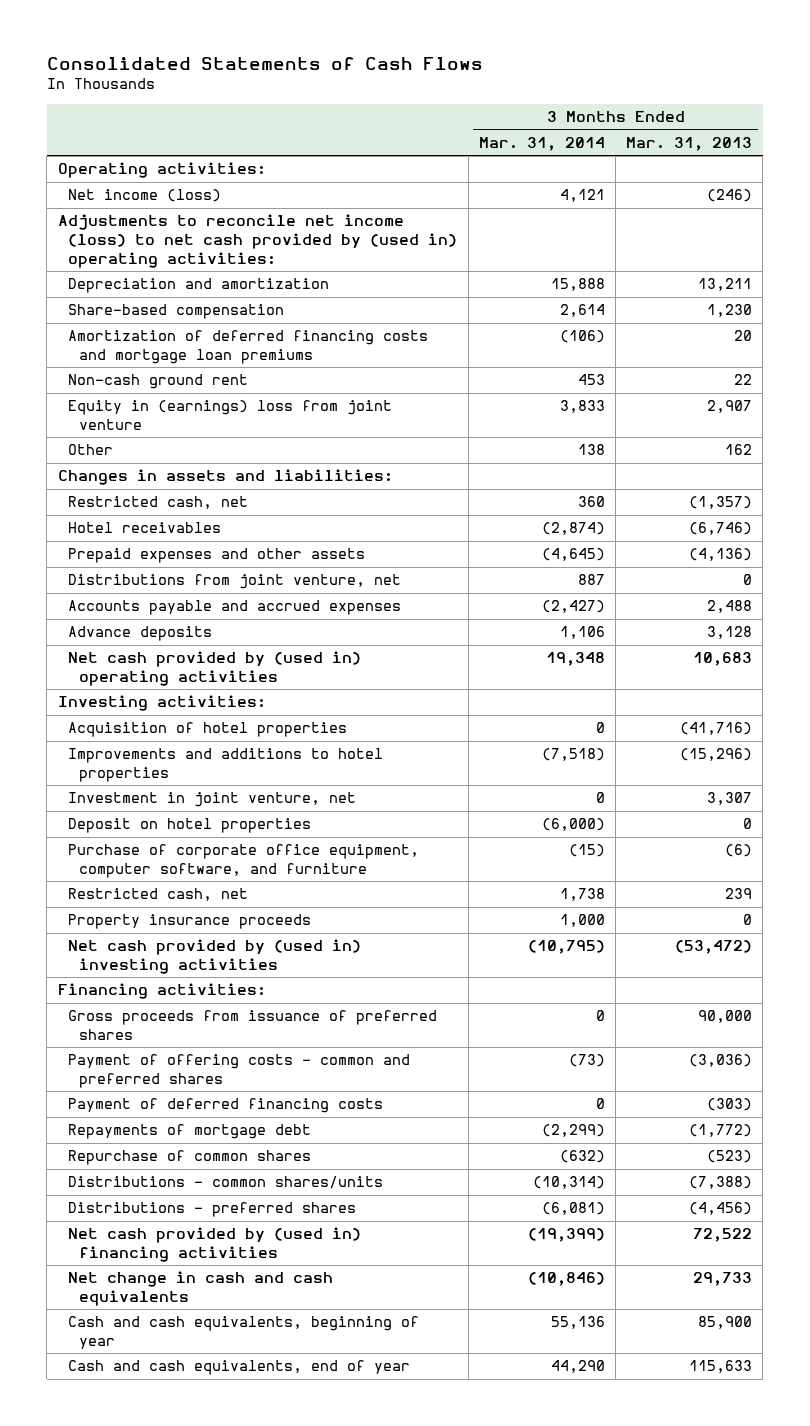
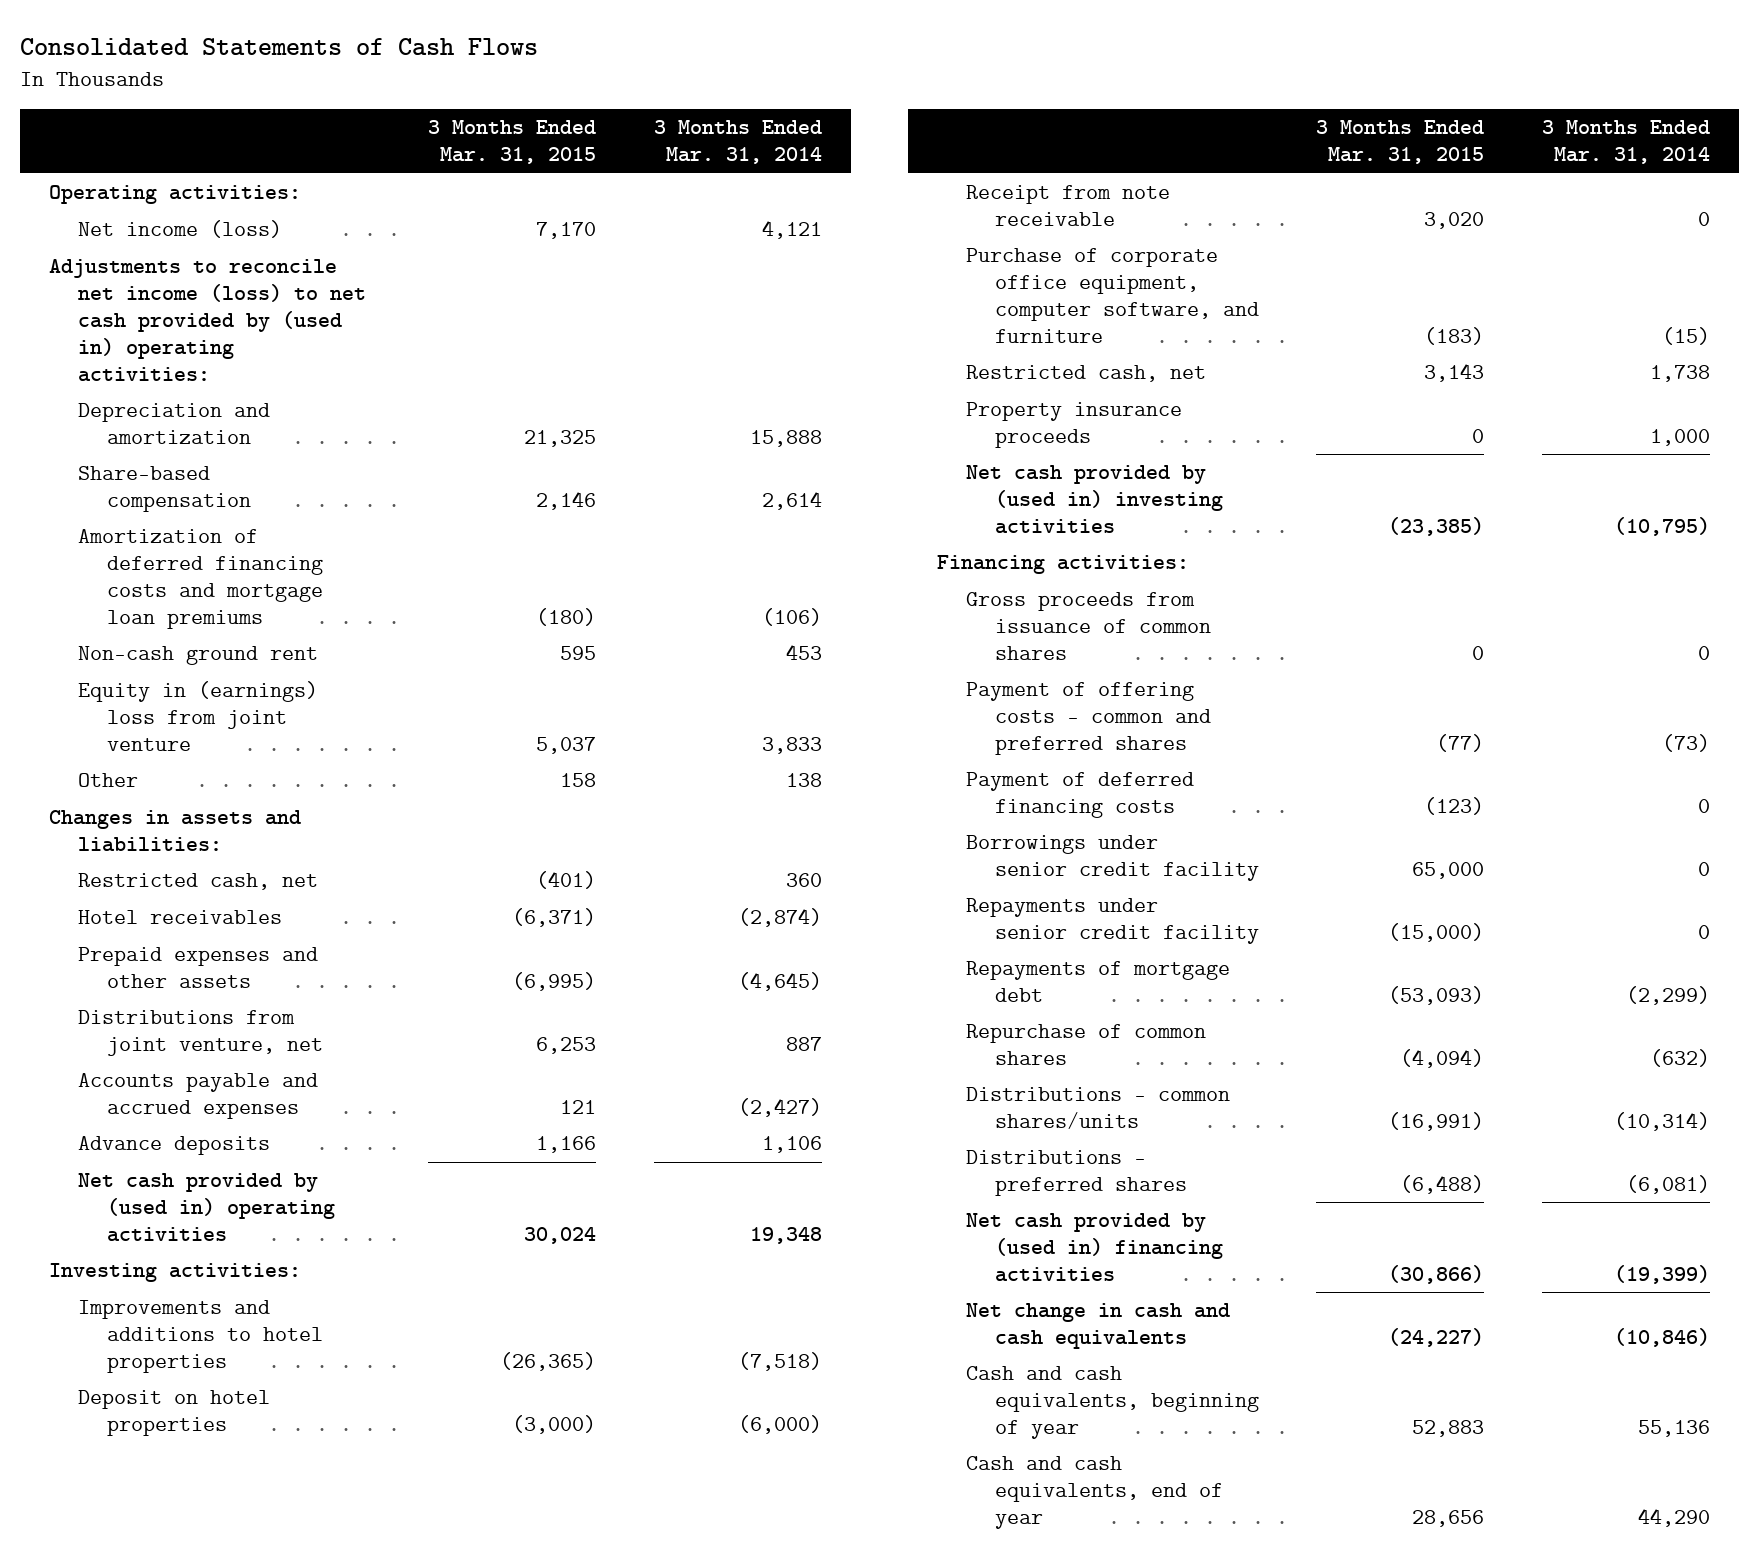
- | 3 Months Ended Mar. 31, 2014 | 3 Months Ended Mar. 31, 2013
+ | 3 Months Ended Mar. 31, 2015 | 3 Months Ended Mar. 31, 2014
- Acquisition of hotel properties | 0 | (41,716)
- Investment in joint venture, net | 0 | 3,307
+ Receipt from note receivable | 3,020 | 0
- Gross proceeds from issuance of preferred shares | 0 | 90,000
+ Gross proceeds from issuance of common shares | 0 | 0
+ Borrowings under senior credit facility | 65,000 | 0
+ Repayments under senior credit facility | (15,000) | 0

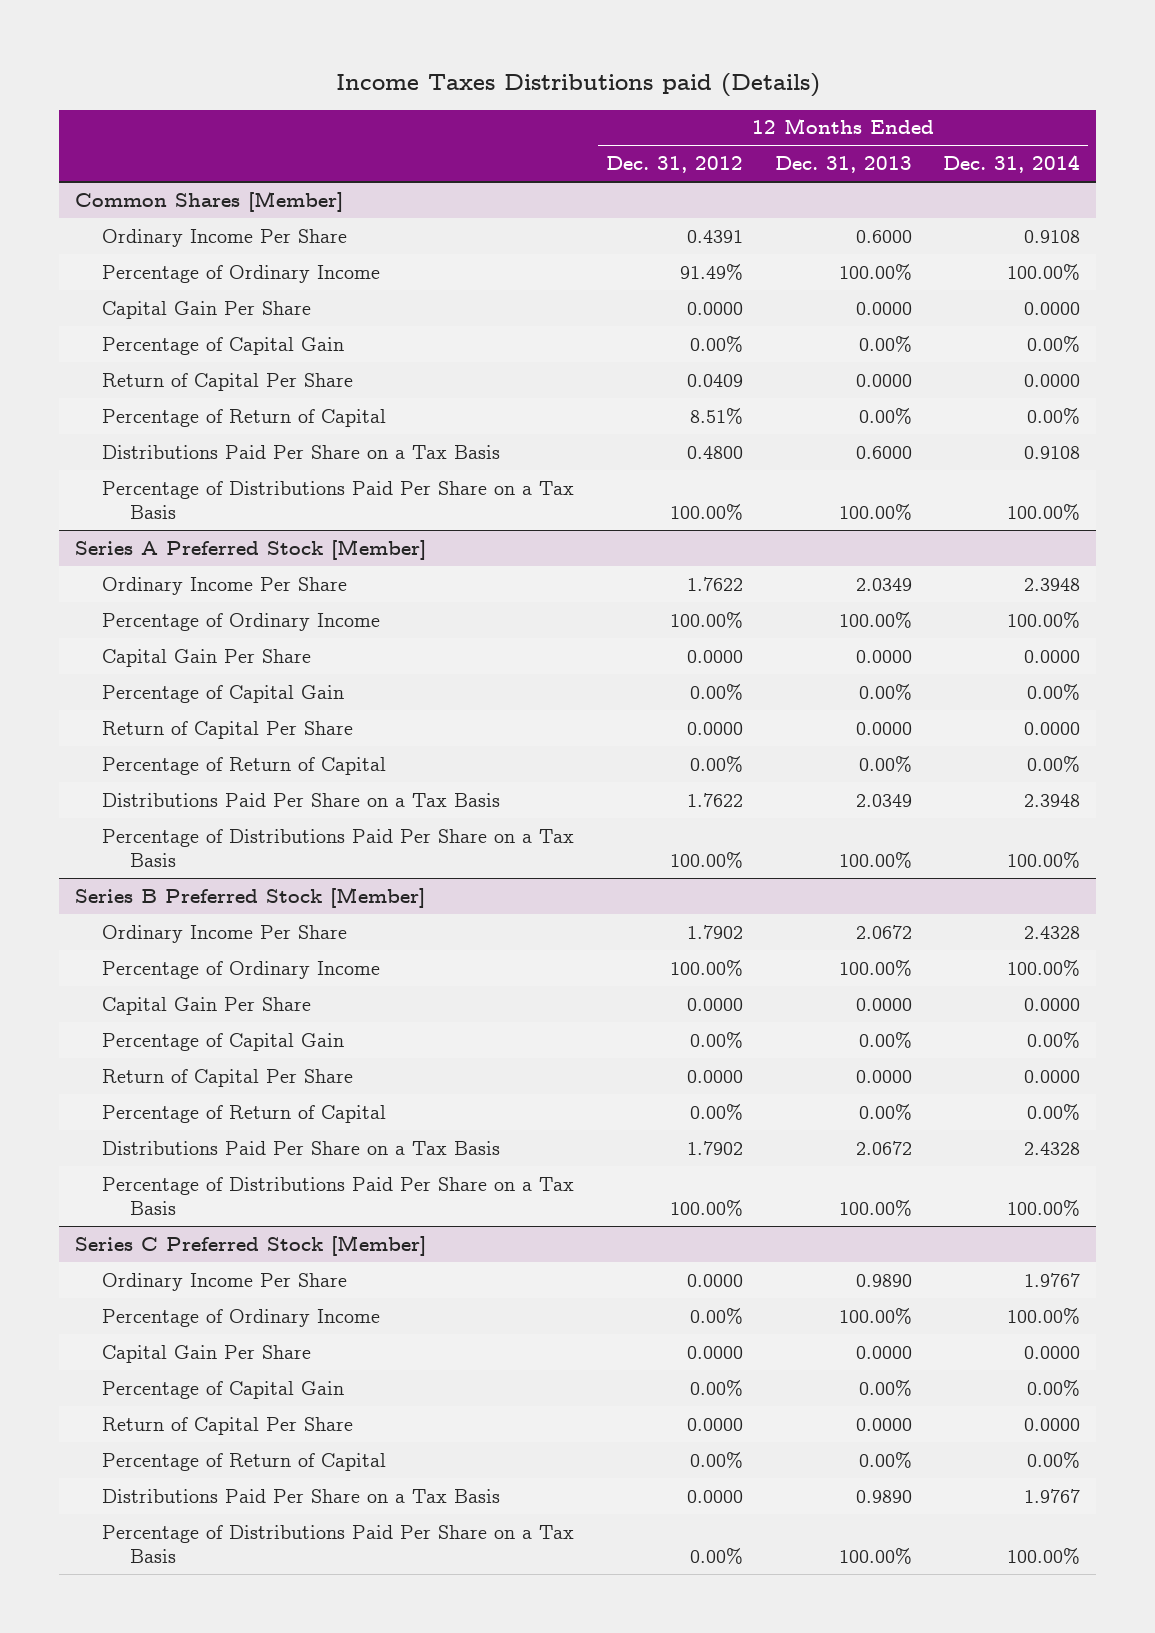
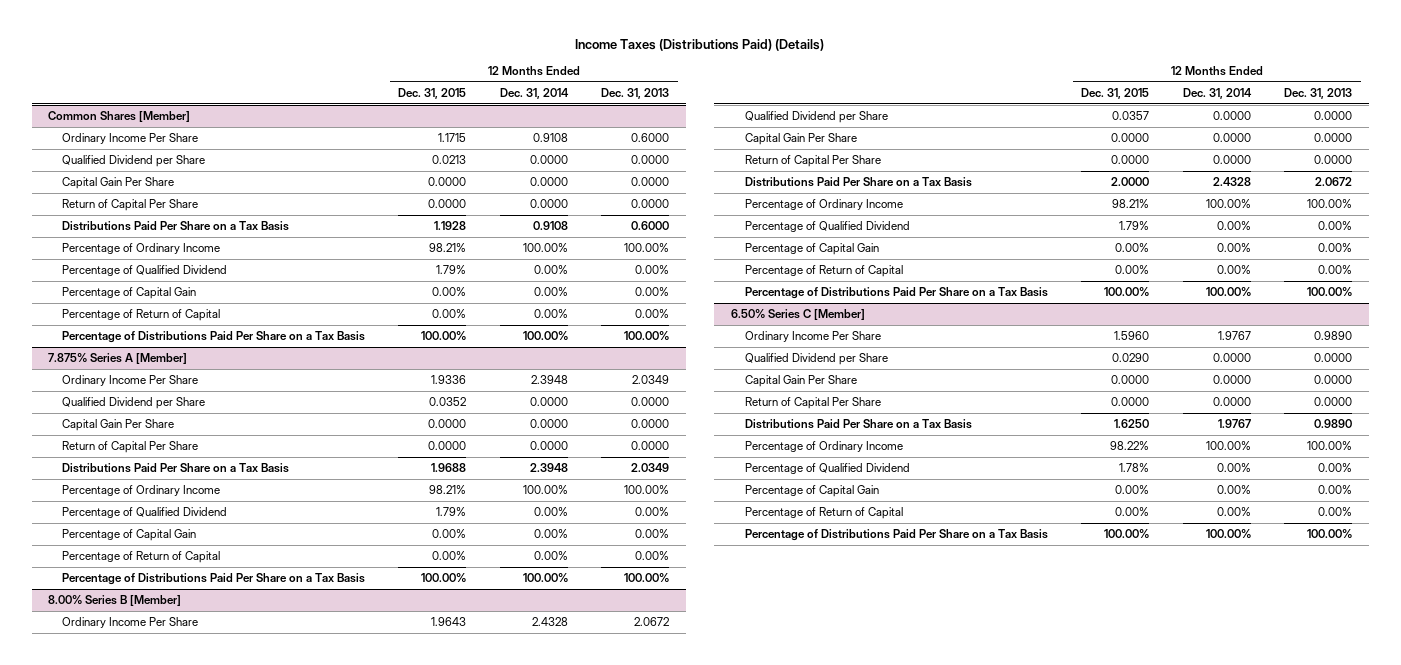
- Income Taxes Distributions paid (Details)
+ Income Taxes (Distributions Paid) (Details)
- | 12 Months Ended Dec. 31, 2012 | 12 Months Ended Dec. 31, 2013 | 12 Months Ended Dec. 31, 2014
+ | 12 Months Ended Dec. 31, 2015 | 12 Months Ended Dec. 31, 2014 | 12 Months Ended Dec. 31, 2013
@ Common Shares [Member]
+ Qualified Dividend per Share | 0.0213 | 0.0000 | 0.0000
moved down: Percentage of Ordinary Income | 98.21% | 100.00% | 100.00%
+ Percentage of Qualified Dividend | 1.79% | 0.00% | 0.00%
moved down: Percentage of Capital Gain | 0.00% | 0.00% | 0.00%
moved down: Percentage of Return of Capital | 0.00% | 0.00% | 0.00%
- Series A Preferred Stock [Member]
+ 7.875% Series A [Member]
- Percentage of Ordinary Income | 100.00% | 100.00% | 100.00%
+ Qualified Dividend per Share | 0.0352 | 0.0000 | 0.0000
- Percentage of Capital Gain | 0.00% | 0.00% | 0.00%
- Percentage of Return of Capital | 0.00% | 0.00% | 0.00%
+ Percentage of Ordinary Income | 98.21% | 100.00% | 100.00%
+ Percentage of Qualified Dividend | 1.79% | 0.00% | 0.00%
+ Percentage of Capital Gain | 0.00% | 0.00% | 0.00%
+ Percentage of Return of Capital | 0.00% | 0.00% | 0.00%
- Series B Preferred Stock [Member]
+ 8.00% Series B [Member]
- Percentage of Ordinary Income | 100.00% | 100.00% | 100.00%
+ Qualified Dividend per Share | 0.0357 | 0.0000 | 0.0000
- Percentage of Capital Gain | 0.00% | 0.00% | 0.00%
- Percentage of Return of Capital | 0.00% | 0.00% | 0.00%
+ Percentage of Ordinary Income | 98.21% | 100.00% | 100.00%
+ Percentage of Qualified Dividend | 1.79% | 0.00% | 0.00%
+ Percentage of Capital Gain | 0.00% | 0.00% | 0.00%
+ Percentage of Return of Capital | 0.00% | 0.00% | 0.00%
- Series C Preferred Stock [Member]
+ 6.50% Series C [Member]
- Percentage of Ordinary Income | 0.00% | 100.00% | 100.00%
+ Qualified Dividend per Share | 0.0290 | 0.0000 | 0.0000
- Percentage of Capital Gain | 0.00% | 0.00% | 0.00%
- Percentage of Return of Capital | 0.00% | 0.00% | 0.00%
+ Percentage of Ordinary Income | 98.22% | 100.00% | 100.00%
+ Percentage of Qualified Dividend | 1.78% | 0.00% | 0.00%
+ Percentage of Capital Gain | 0.00% | 0.00% | 0.00%
+ Percentage of Return of Capital | 0.00% | 0.00% | 0.00%

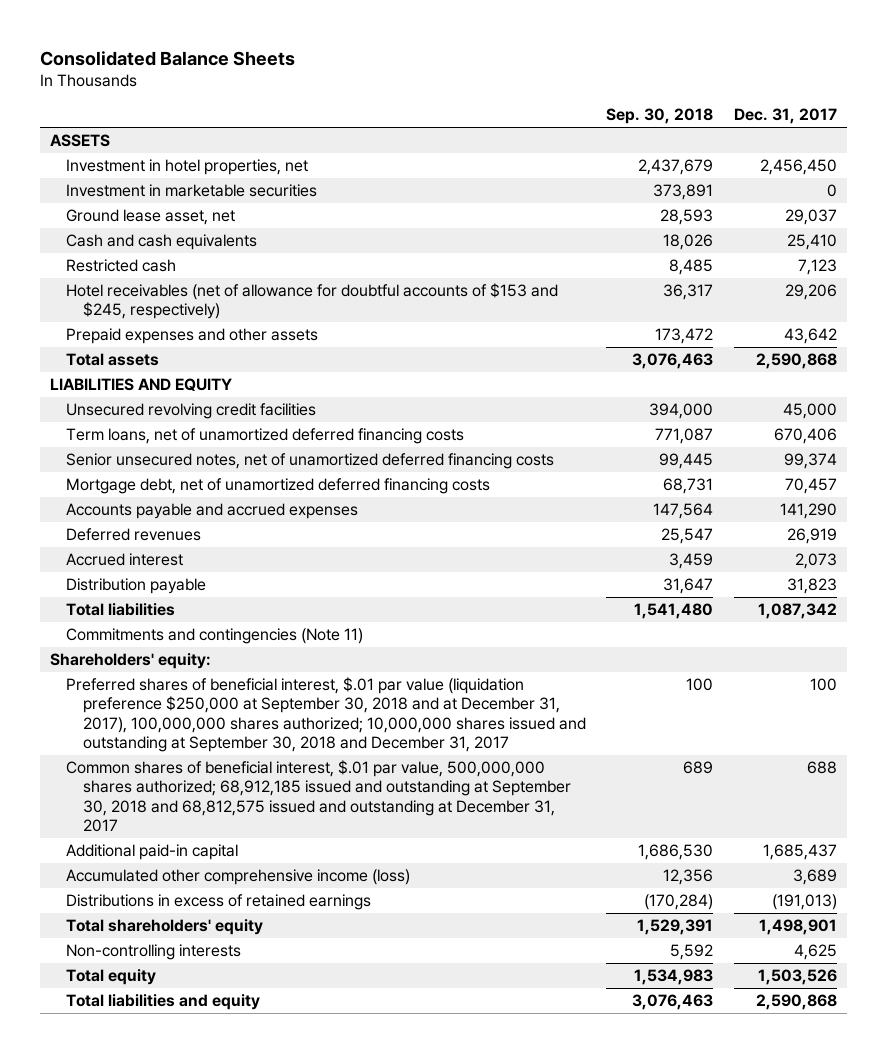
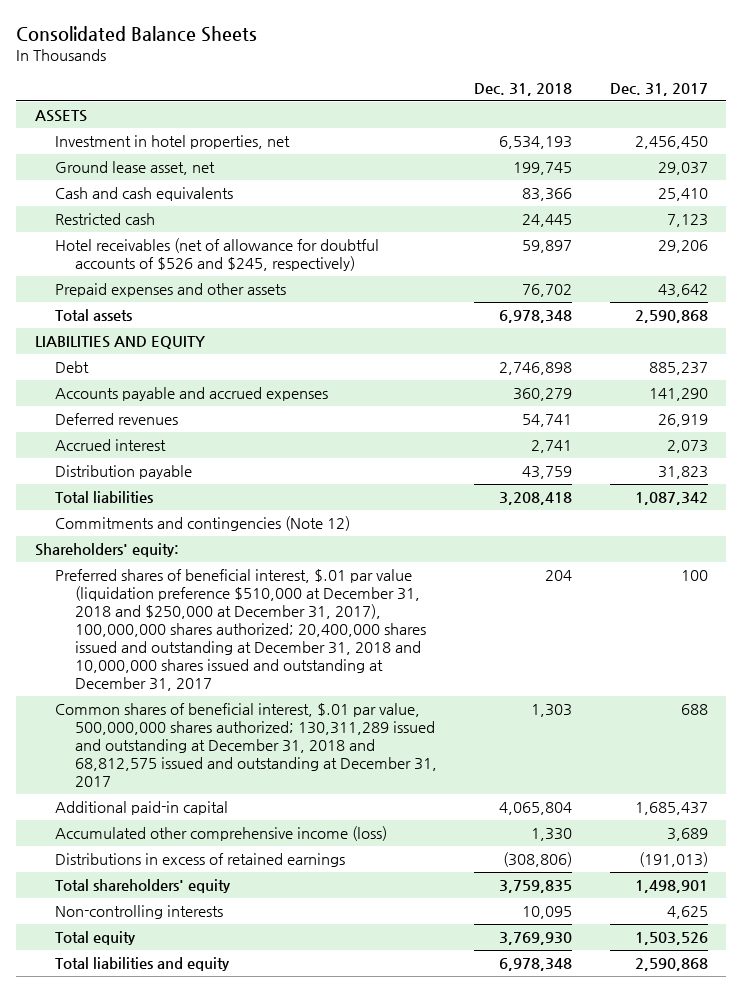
- | Sep. 30, 2018 | Dec. 31, 2017
+ | Dec. 31, 2018 | Dec. 31, 2017
- Investment in marketable securities | 373,891 | 0
- Hotel receivables (net of allowance for doubtful accounts of $153 and $245, respectively) | 36,317 | 29,206
+ Hotel receivables (net of allowance for doubtful accounts of $526 and $245, respectively) | 59,897 | 29,206
- Unsecured revolving credit facilities | 394,000 | 45,000
- Term loans, net of unamortized deferred financing costs | 771,087 | 670,406
- Senior unsecured notes, net of unamortized deferred financing costs | 99,445 | 99,374
- Mortgage debt, net of unamortized deferred financing costs | 68,731 | 70,457
+ Debt | 2,746,898 | 885,237
- Commitments and contingencies (Note 11)
+ Commitments and contingencies (Note 12)
- Preferred shares of beneficial interest, $.01 par value (liquidation preference $250,000 at September 30, 2018 and at December 31, 2017), 100,000,000 shares authorized; 10,000,000 shares issued and outstanding at September 30, 2018 and December 31, 2017 | 100 | 100
- Common shares of beneficial interest, $.01 par value, 500,000,000 shares authorized; 68,912,185 issued and outstanding at September 30, 2018 and 68,812,575 issued and outstanding at December 31, 2017 | 689 | 688
+ Preferred shares of beneficial interest, $.01 par value (liquidation preference $510,000 at December 31, 2018 and $250,000 at December 31, 2017), 100,000,000 shares authorized; 20,400,000 shares issued and outstanding at December 31, 2018 and 10,000,000 shares issued and outstanding at December 31, 2017 | 204 | 100
+ Common shares of beneficial interest, $.01 par value, 500,000,000 shares authorized; 130,311,289 issued and outstanding at December 31, 2018 and 68,812,575 issued and outstanding at December 31, 2017 | 1,303 | 688

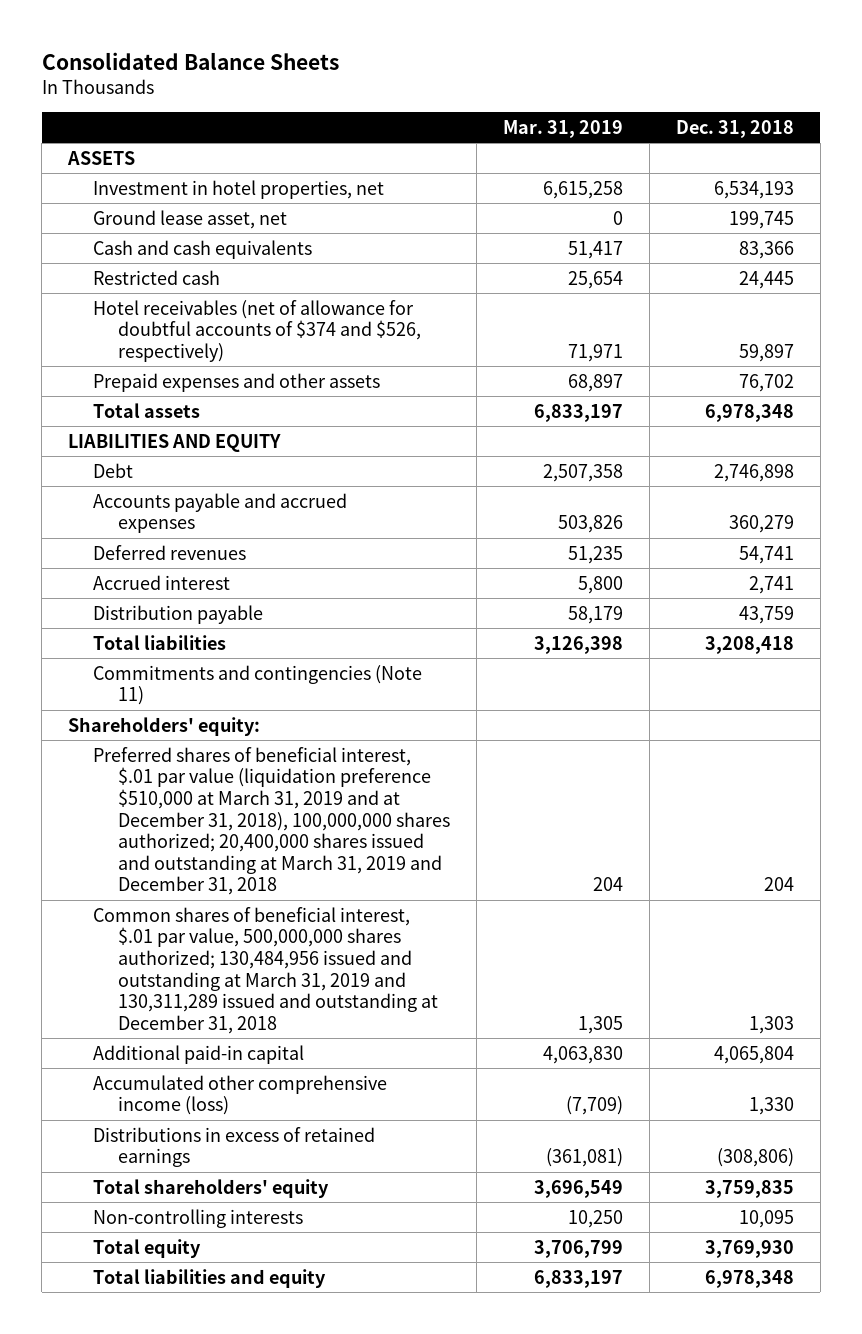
- | Dec. 31, 2018 | Dec. 31, 2017
+ | Mar. 31, 2019 | Dec. 31, 2018
- Hotel receivables (net of allowance for doubtful accounts of $526 and $245, respectively) | 59,897 | 29,206
+ Hotel receivables (net of allowance for doubtful accounts of $374 and $526, respectively) | 71,971 | 59,897
- Commitments and contingencies (Note 12)
+ Commitments and contingencies (Note 11)
- Preferred shares of beneficial interest, $.01 par value (liquidation preference $510,000 at December 31, 2018 and $250,000 at December 31, 2017), 100,000,000 shares authorized; 20,400,000 shares issued and outstanding at December 31, 2018 and 10,000,000 shares issued and outstanding at December 31, 2017 | 204 | 100
- Common shares of beneficial interest, $.01 par value, 500,000,000 shares authorized; 130,311,289 issued and outstanding at December 31, 2018 and 68,812,575 issued and outstanding at December 31, 2017 | 1,303 | 688
+ Preferred shares of beneficial interest, $.01 par value (liquidation preference $510,000 at March 31, 2019 and at December 31, 2018), 100,000,000 shares authorized; 20,400,000 shares issued and outstanding at March 31, 2019 and December 31, 2018 | 204 | 204
+ Common shares of beneficial interest, $.01 par value, 500,000,000 shares authorized; 130,484,956 issued and outstanding at March 31, 2019 and 130,311,289 issued and outstanding at December 31, 2018 | 1,305 | 1,303

